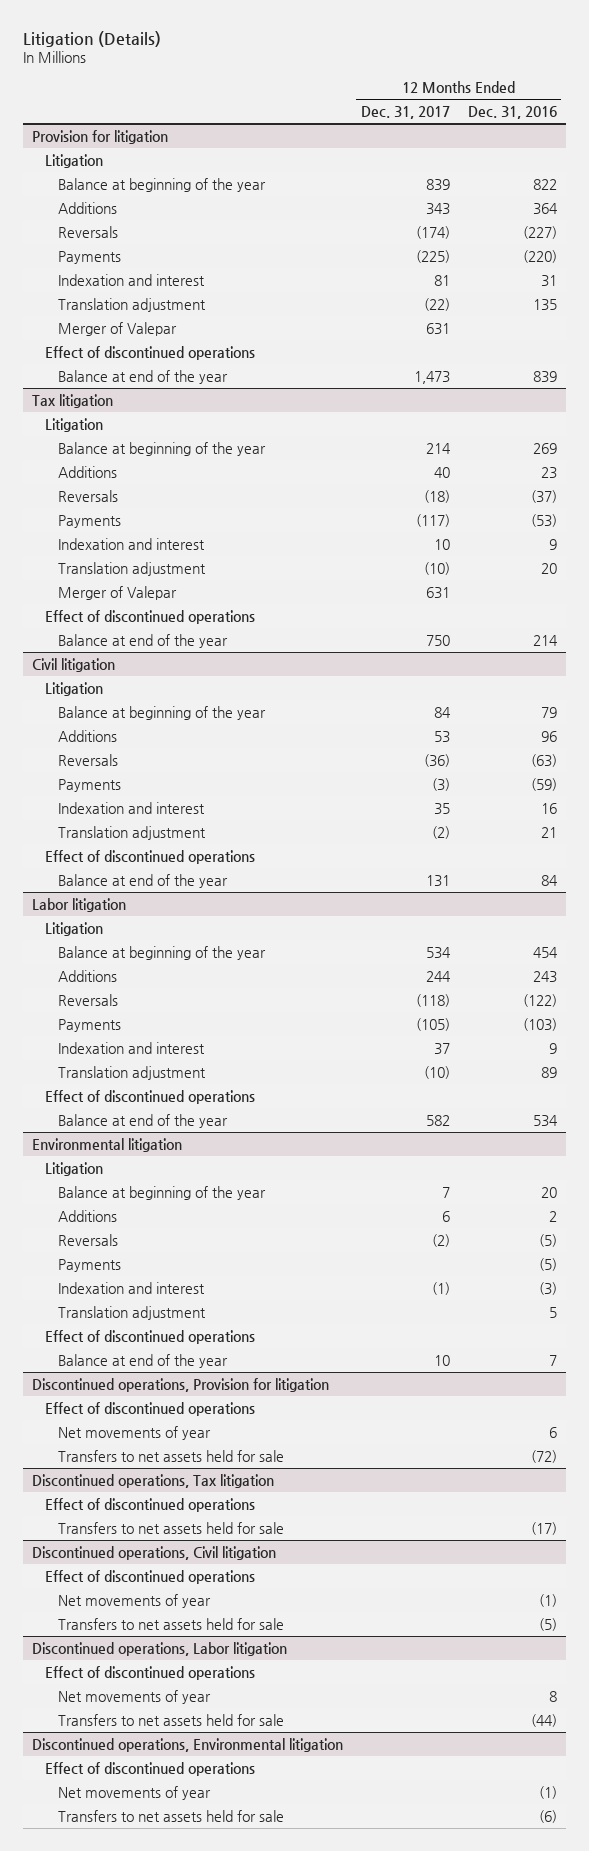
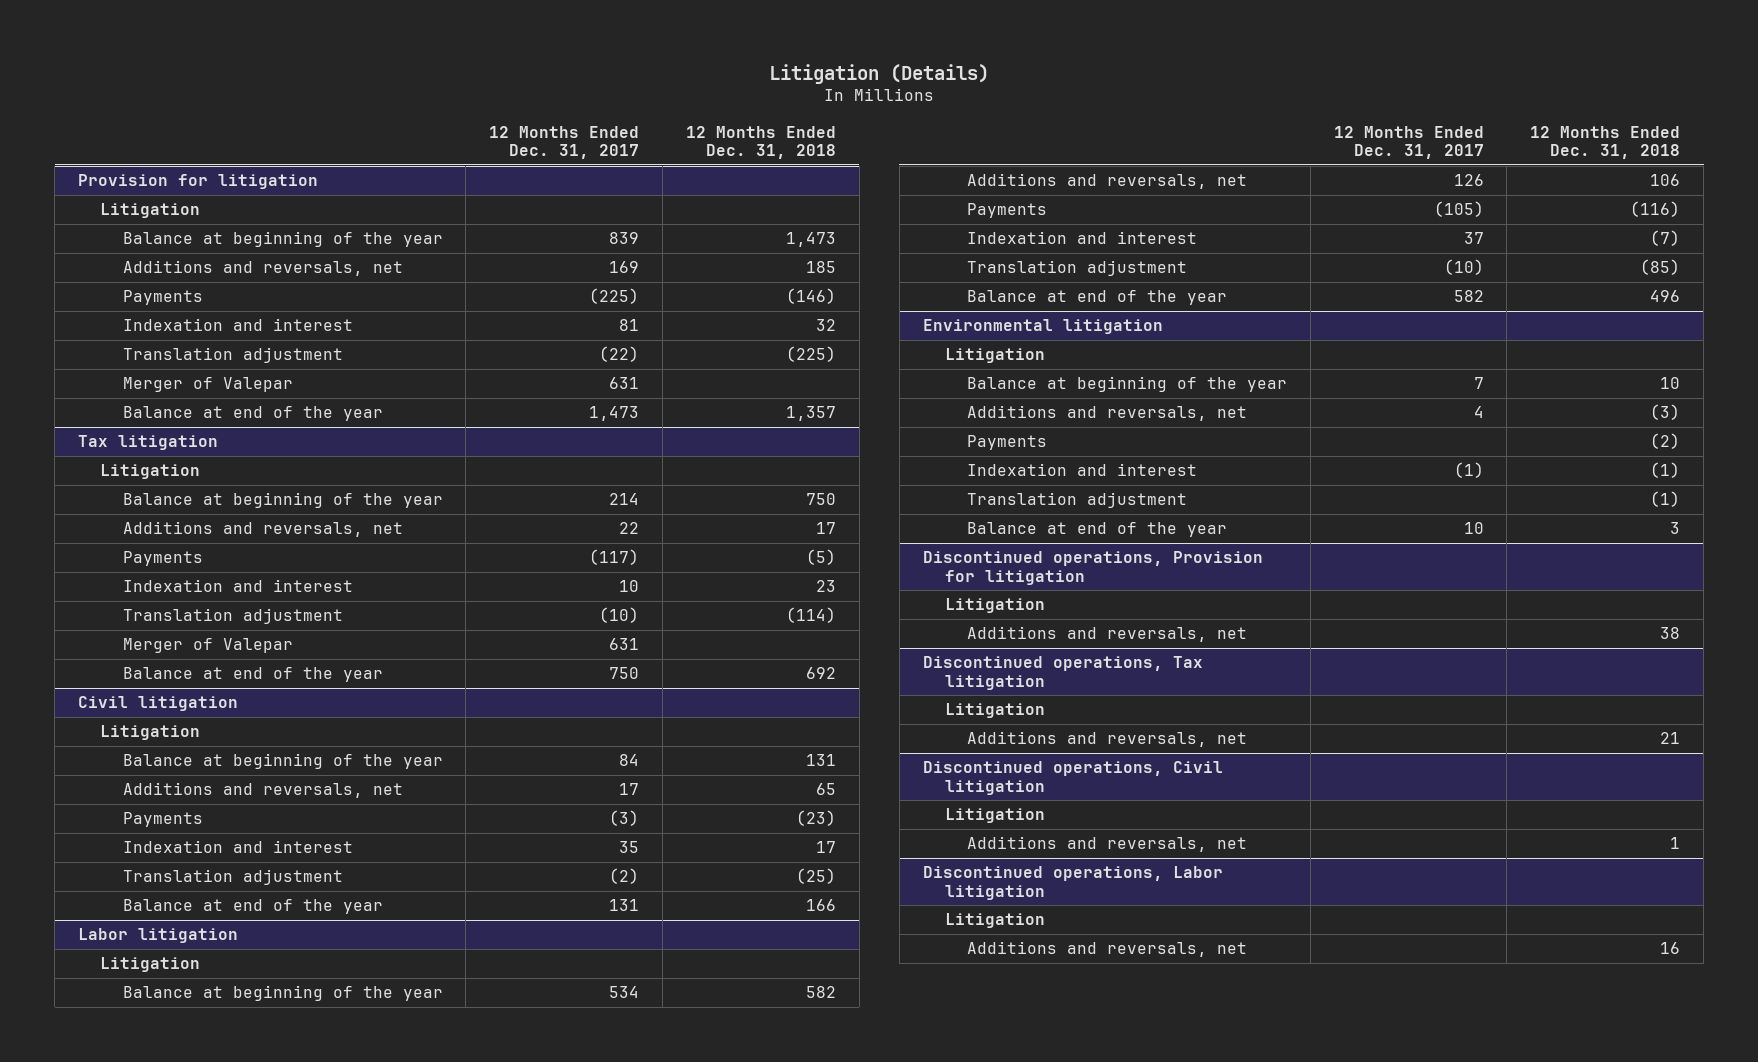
- | 12 Months Ended Dec. 31, 2017 | 12 Months Ended Dec. 31, 2016
+ | 12 Months Ended Dec. 31, 2017 | 12 Months Ended Dec. 31, 2018
@ Provision for litigation
- Additions | 343 | 364
- Reversals | (174) | (227)
+ Additions and reversals, net | 169 | 185
- Effect of discontinued operations
@ Tax litigation
- Additions | 40 | 23
- Reversals | (18) | (37)
+ Additions and reversals, net | 22 | 17
- Effect of discontinued operations
@ Civil litigation
- Additions | 53 | 96
- Reversals | (36) | (63)
+ Additions and reversals, net | 17 | 65
- Effect of discontinued operations
@ Labor litigation
- Additions | 244 | 243
- Reversals | (118) | (122)
+ Additions and reversals, net | 126 | 106
- Effect of discontinued operations
@ Environmental litigation
- Additions | 6 | 2
- Reversals | (2) | (5)
+ Additions and reversals, net | 4 | (3)
- Effect of discontinued operations
@ Discontinued operations, Provision for litigation
- Effect of discontinued operations
- Net movements of year | | 6
- Transfers to net assets held for sale | | (72)
+ Litigation
+ Additions and reversals, net | | 38
@ Discontinued operations, Tax litigation
- Effect of discontinued operations
- Transfers to net assets held for sale | | (17)
+ Litigation
+ Additions and reversals, net | | 21
@ Discontinued operations, Civil litigation
- Effect of discontinued operations
- Net movements of year | | (1)
- Transfers to net assets held for sale | | (5)
+ Litigation
+ Additions and reversals, net | | 1
@ Discontinued operations, Labor litigation
- Effect of discontinued operations
- Net movements of year | | 8
- Transfers to net assets held for sale | | (44)
- Discontinued operations, Environmental litigation
- Effect of discontinued operations
- Net movements of year | | (1)
- Transfers to net assets held for sale | | (6)
@ Discontinued operations, Labor litigation
+ Litigation
+ Additions and reversals, net | | 16

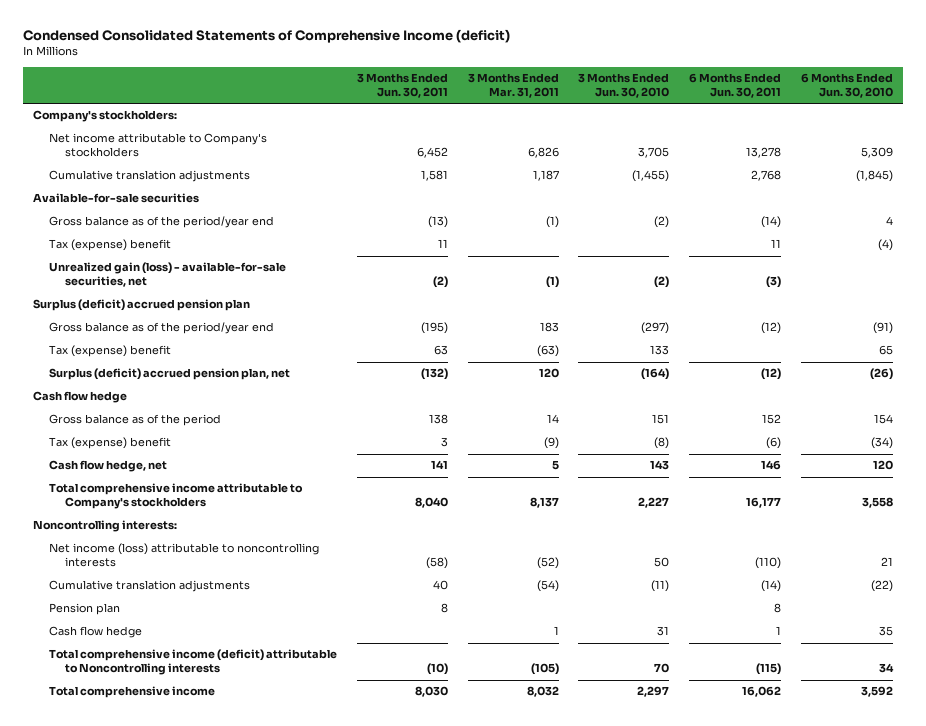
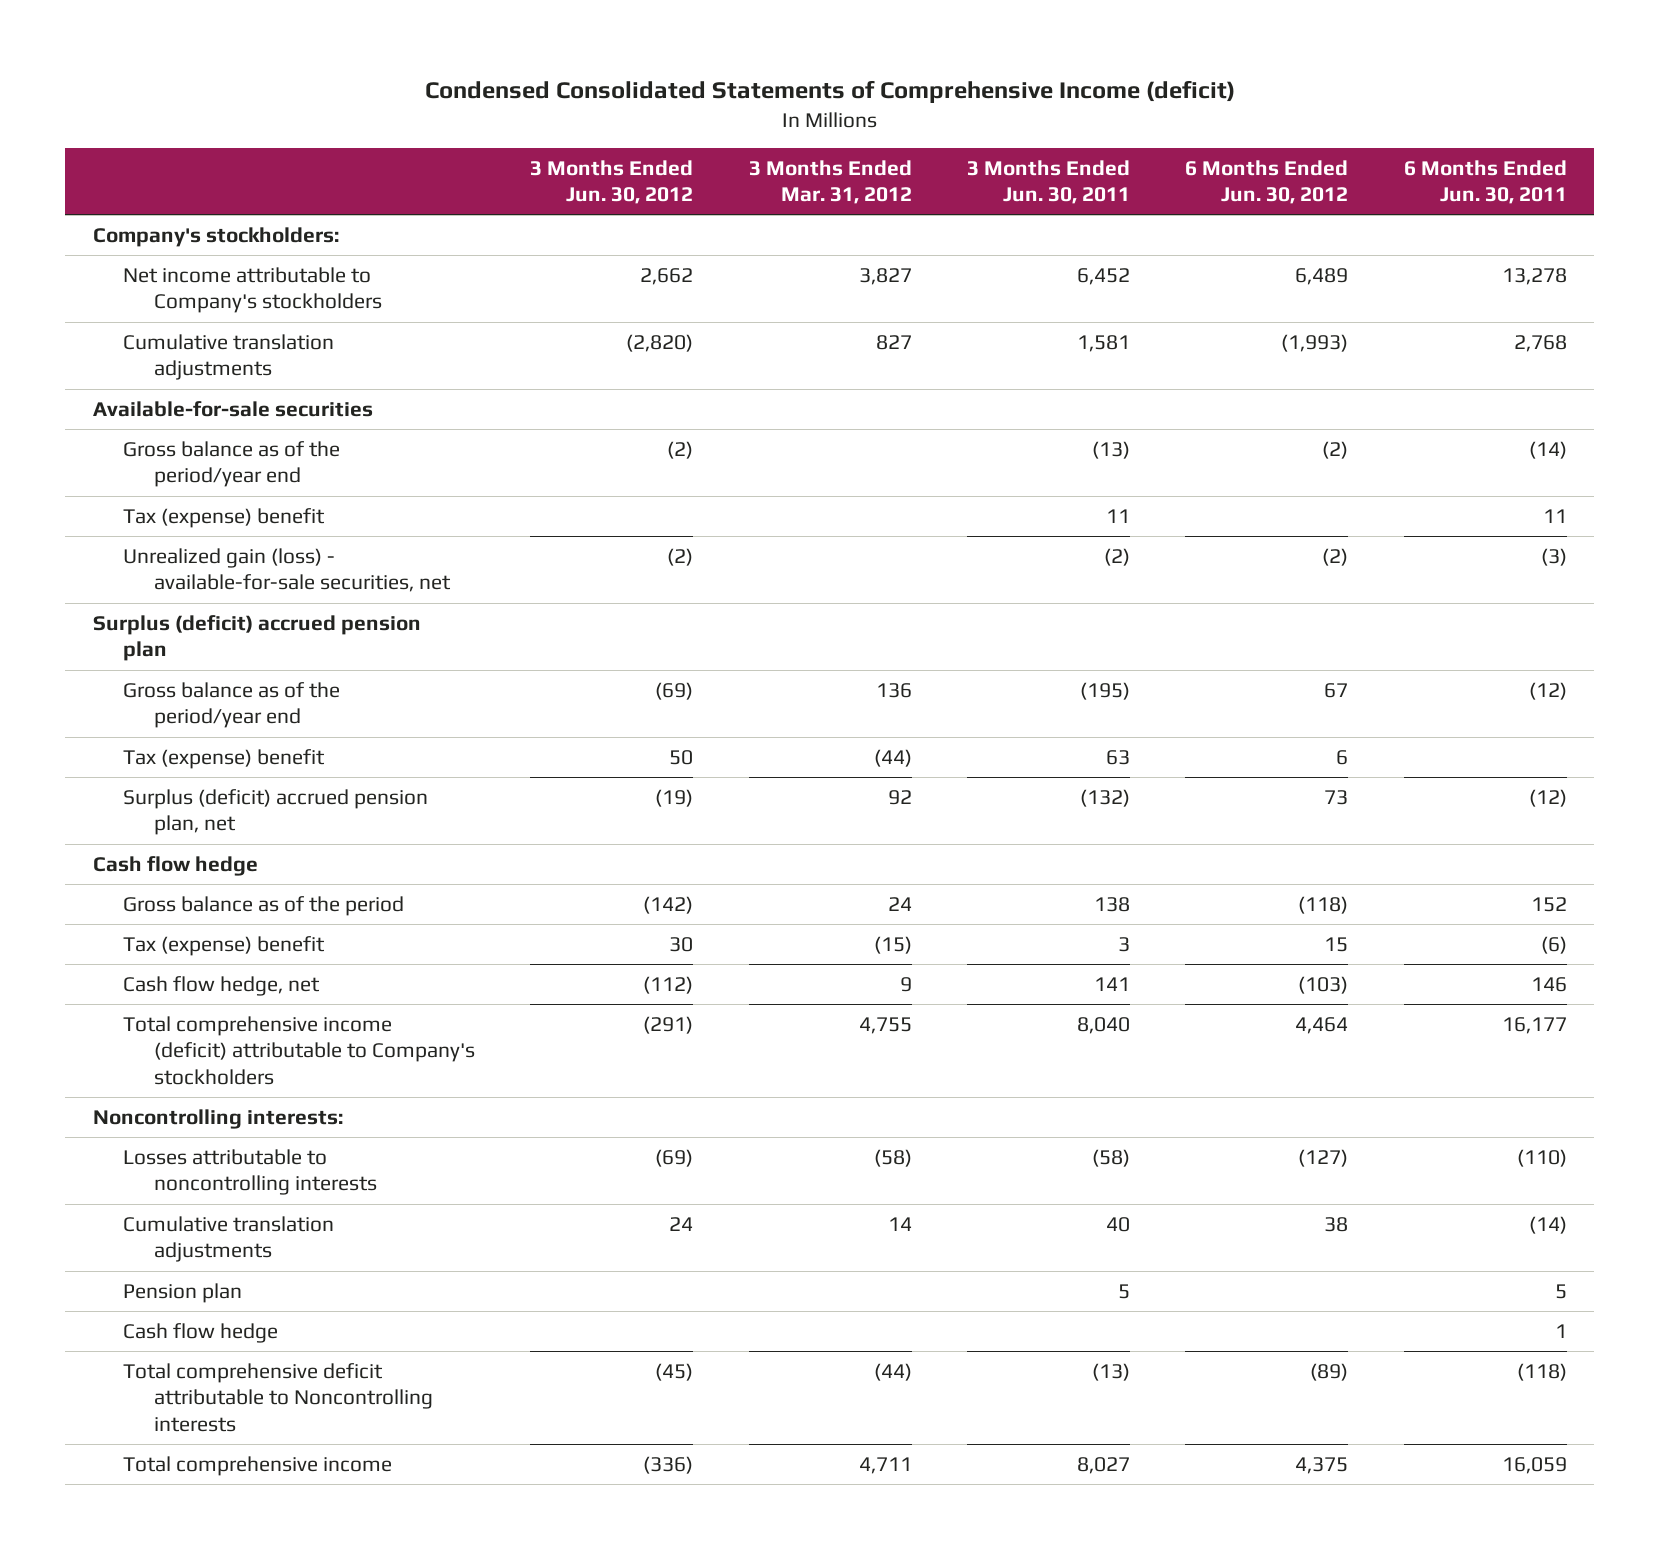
- | 3 Months Ended Jun. 30, 2011 | 3 Months Ended Mar. 31, 2011 | 3 Months Ended Jun. 30, 2010 | 6 Months Ended Jun. 30, 2011 | 6 Months Ended Jun. 30, 2010
+ | 3 Months Ended Jun. 30, 2012 | 3 Months Ended Mar. 31, 2012 | 3 Months Ended Jun. 30, 2011 | 6 Months Ended Jun. 30, 2012 | 6 Months Ended Jun. 30, 2011
- Total comprehensive income attributable to Company's stockholders | 8,040 | 8,137 | 2,227 | 16,177 | 3,558
+ Total comprehensive income (deficit) attributable to Company's stockholders | (291) | 4,755 | 8,040 | 4,464 | 16,177
- Net income (loss) attributable to noncontrolling interests | (58) | (52) | 50 | (110) | 21
+ Losses attributable to noncontrolling interests | (69) | (58) | (58) | (127) | (110)
- Pension plan | 8 | | | 8 |
+ Pension plan | | | 5 | | 5
- Total comprehensive income (deficit) attributable to Noncontrolling interests | (10) | (105) | 70 | (115) | 34
- Total comprehensive income | 8,030 | 8,032 | 2,297 | 16,062 | 3,592
+ Total comprehensive deficit attributable to Noncontrolling interests | (45) | (44) | (13) | (89) | (118)
+ Total comprehensive income | (336) | 4,711 | 8,027 | 4,375 | 16,059

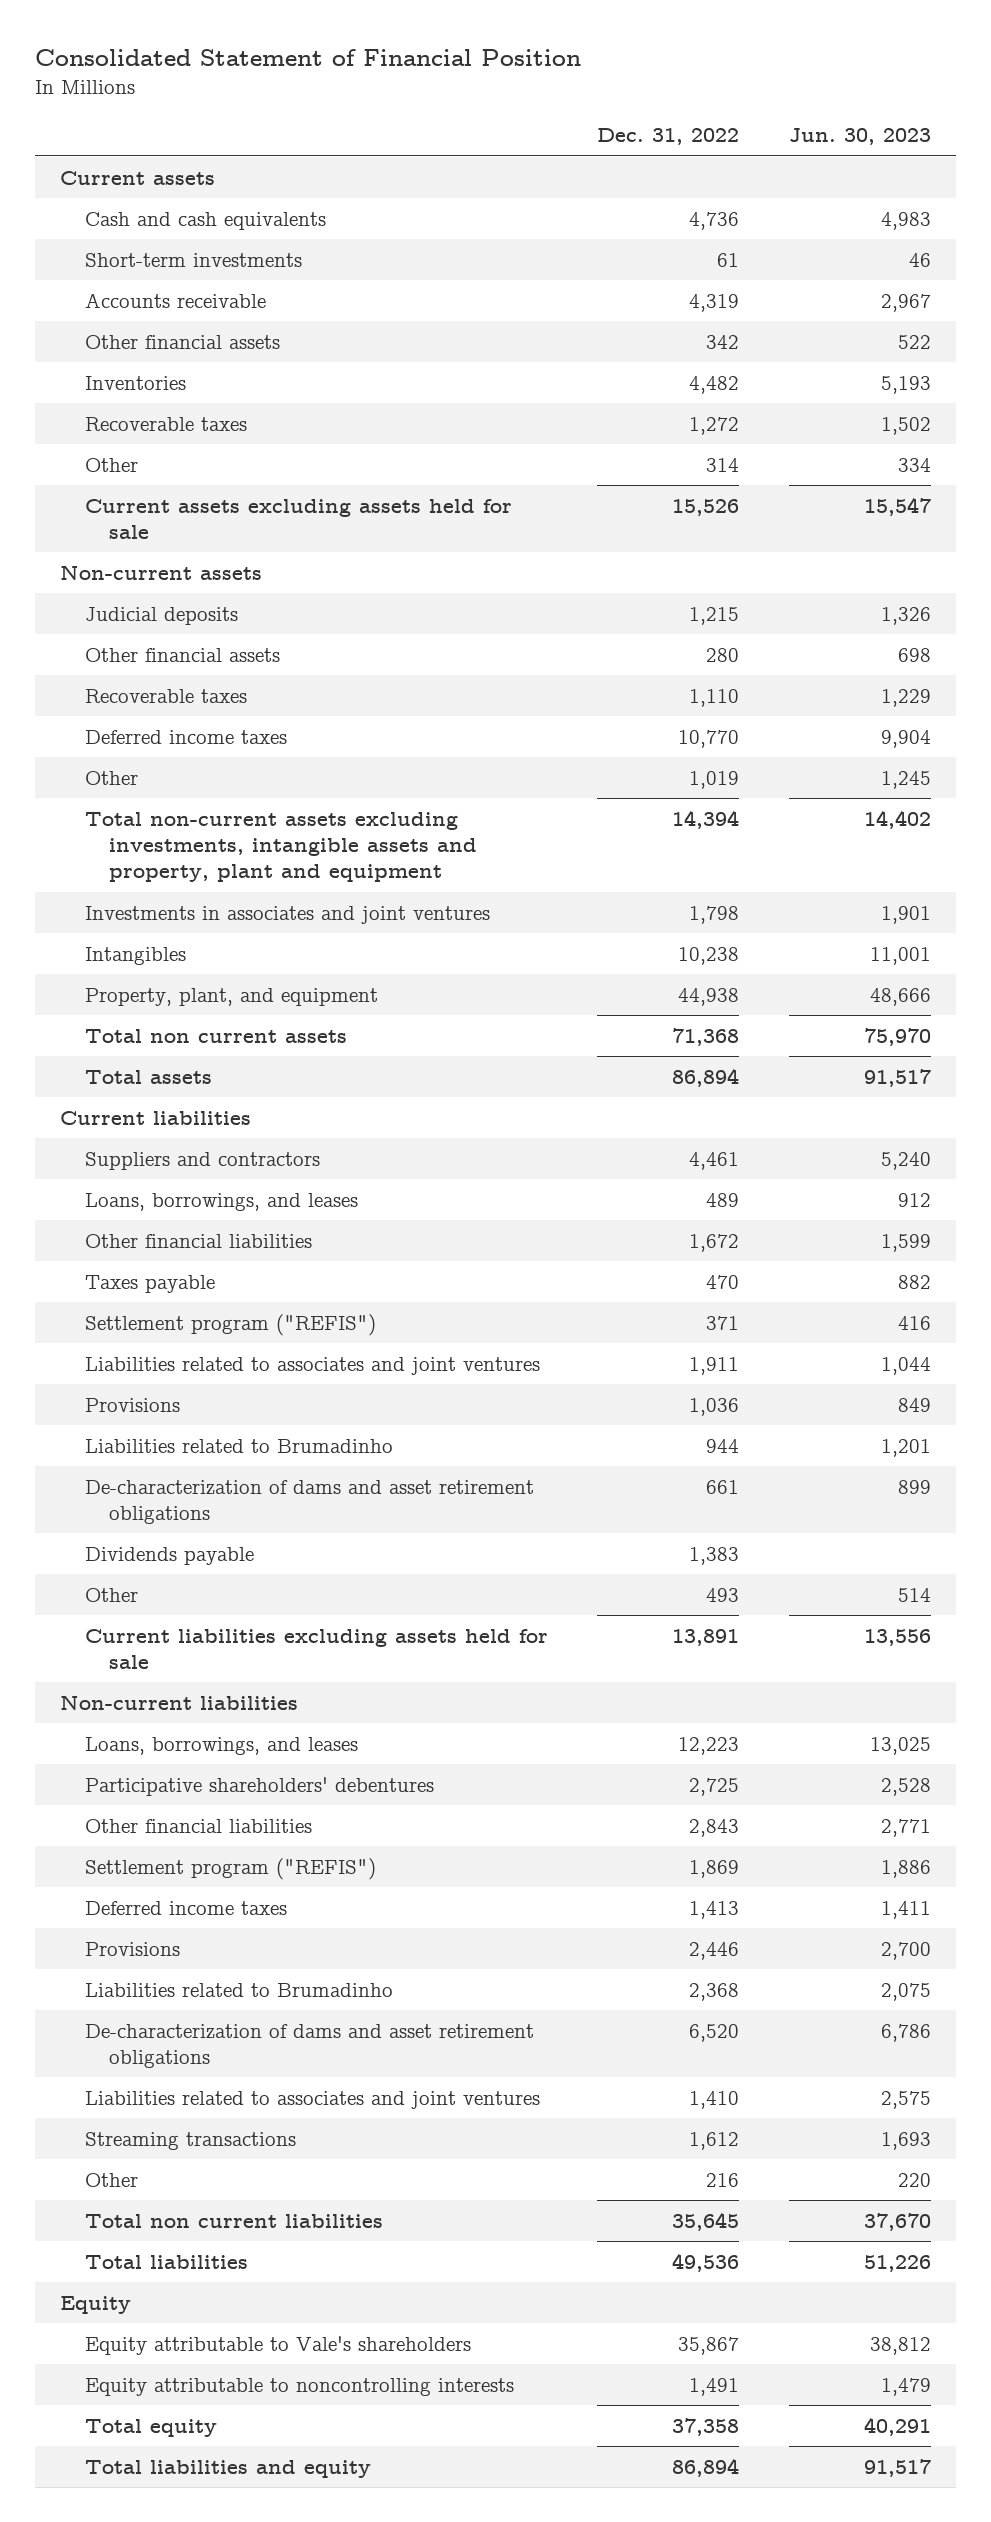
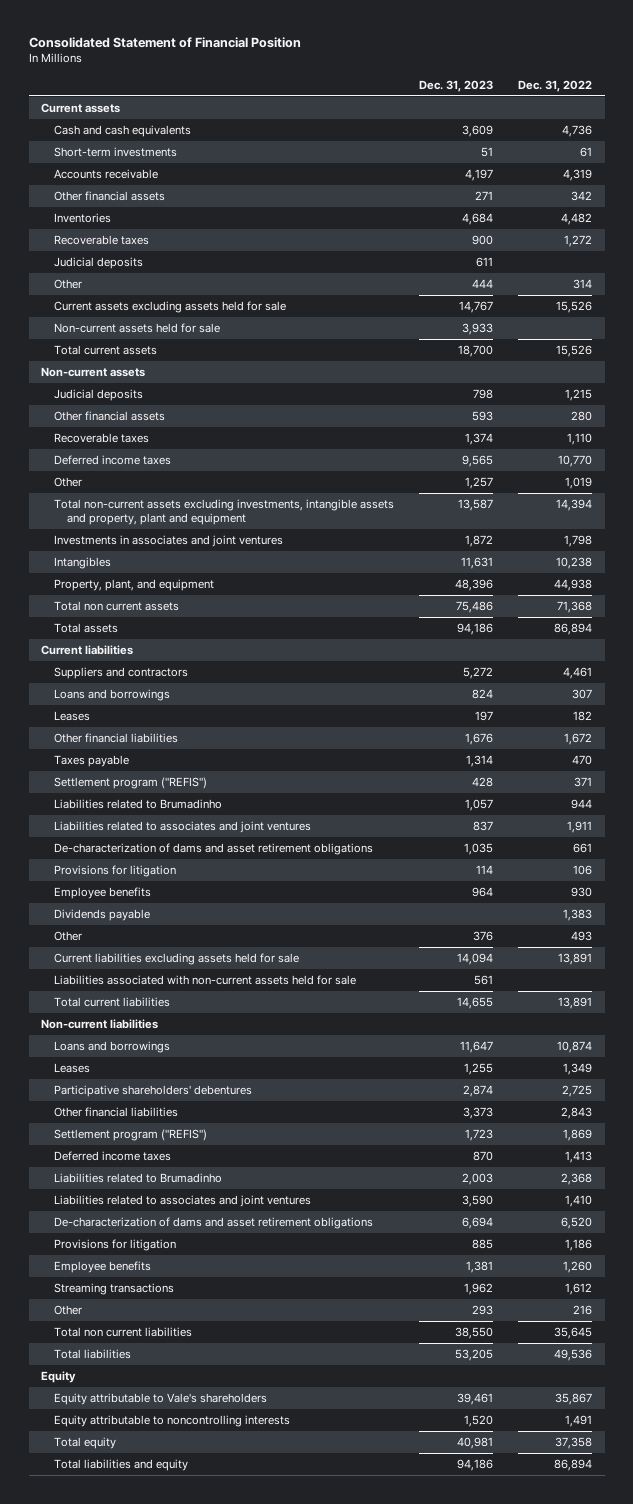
- | Dec. 31, 2022 | Jun. 30, 2023
+ | Dec. 31, 2023 | Dec. 31, 2022
+ Judicial deposits | 611 |
+ Non-current assets held for sale | 3,933 |
+ Total current assets | 18,700 | 15,526
- Loans, borrowings, and leases | 489 | 912
+ Loans and borrowings | 824 | 307
+ Leases | 197 | 182
- Provisions | 1,036 | 849
moved down: Liabilities related to associates and joint ventures | 837 | 1,911
+ Provisions for litigation | 114 | 106
+ Employee benefits | 964 | 930
+ Liabilities associated with non-current assets held for sale | 561 |
+ Total current liabilities | 14,655 | 13,891
- Loans, borrowings, and leases | 12,223 | 13,025
+ Loans and borrowings | 11,647 | 10,874
+ Leases | 1,255 | 1,349
- Provisions | 2,446 | 2,700
moved down: De-characterization of dams and asset retirement obligations | 6,694 | 6,520
+ Provisions for litigation | 885 | 1,186
+ Employee benefits | 1,381 | 1,260

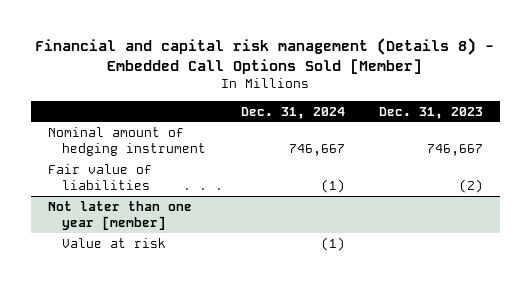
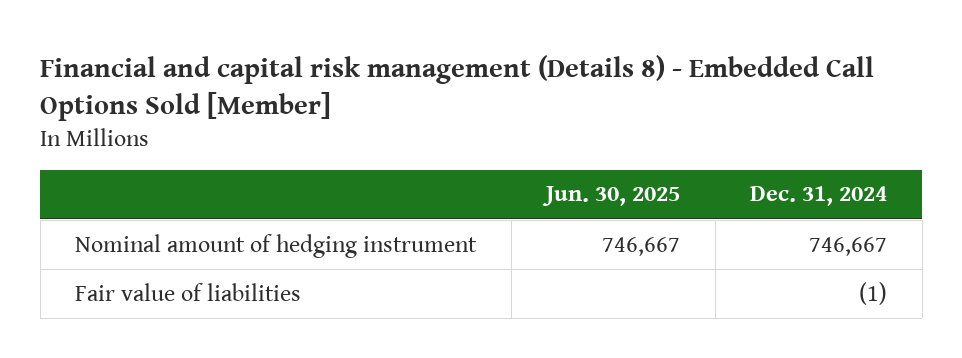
- | Dec. 31, 2024 | Dec. 31, 2023
+ | Jun. 30, 2025 | Dec. 31, 2024
- Not later than one year [member]
- Value at risk | (1) |

